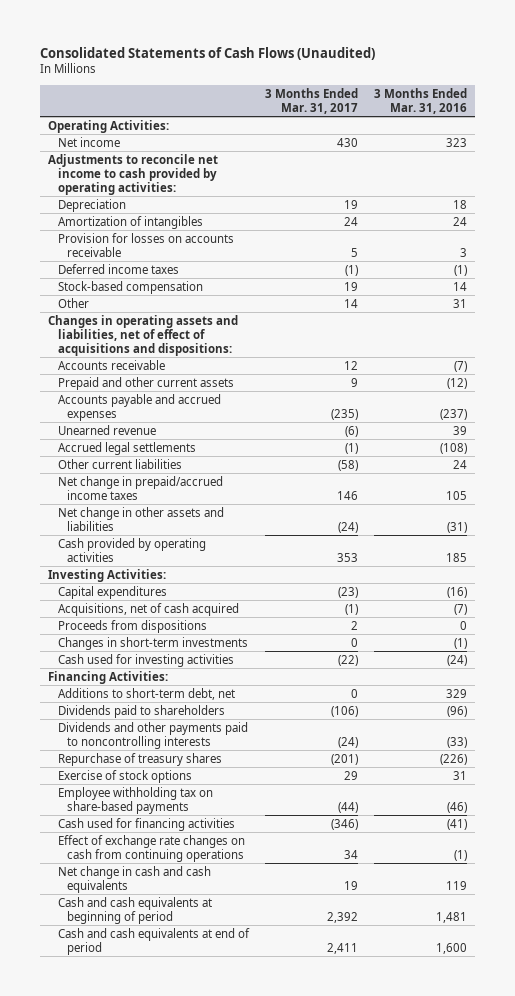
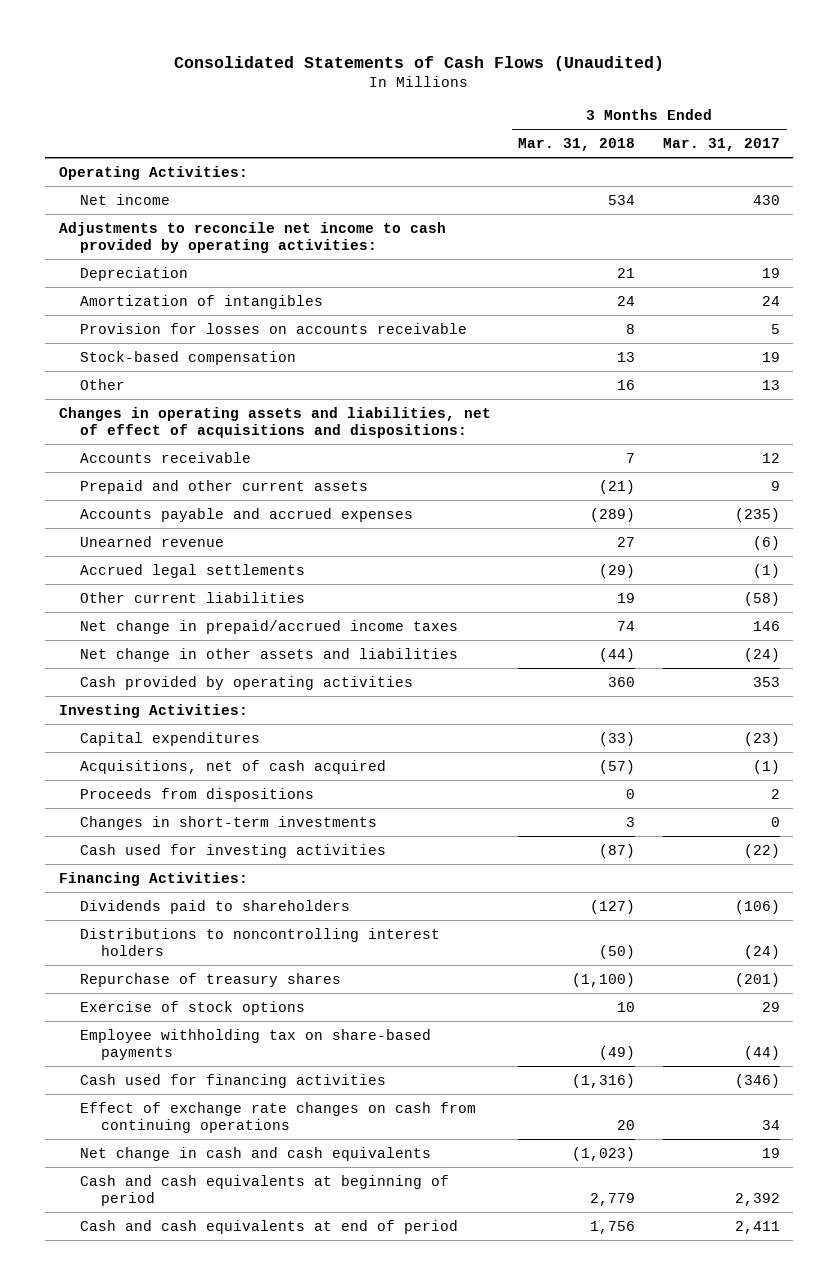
- | 3 Months Ended Mar. 31, 2017 | 3 Months Ended Mar. 31, 2016
+ | 3 Months Ended Mar. 31, 2018 | 3 Months Ended Mar. 31, 2017
- Deferred income taxes | (1) | (1)
- Other | 14 | 31
+ Other | 16 | 13
- Additions to short-term debt, net | 0 | 329
- Dividends and other payments paid to noncontrolling interests | (24) | (33)
+ Distributions to noncontrolling interest holders | (50) | (24)

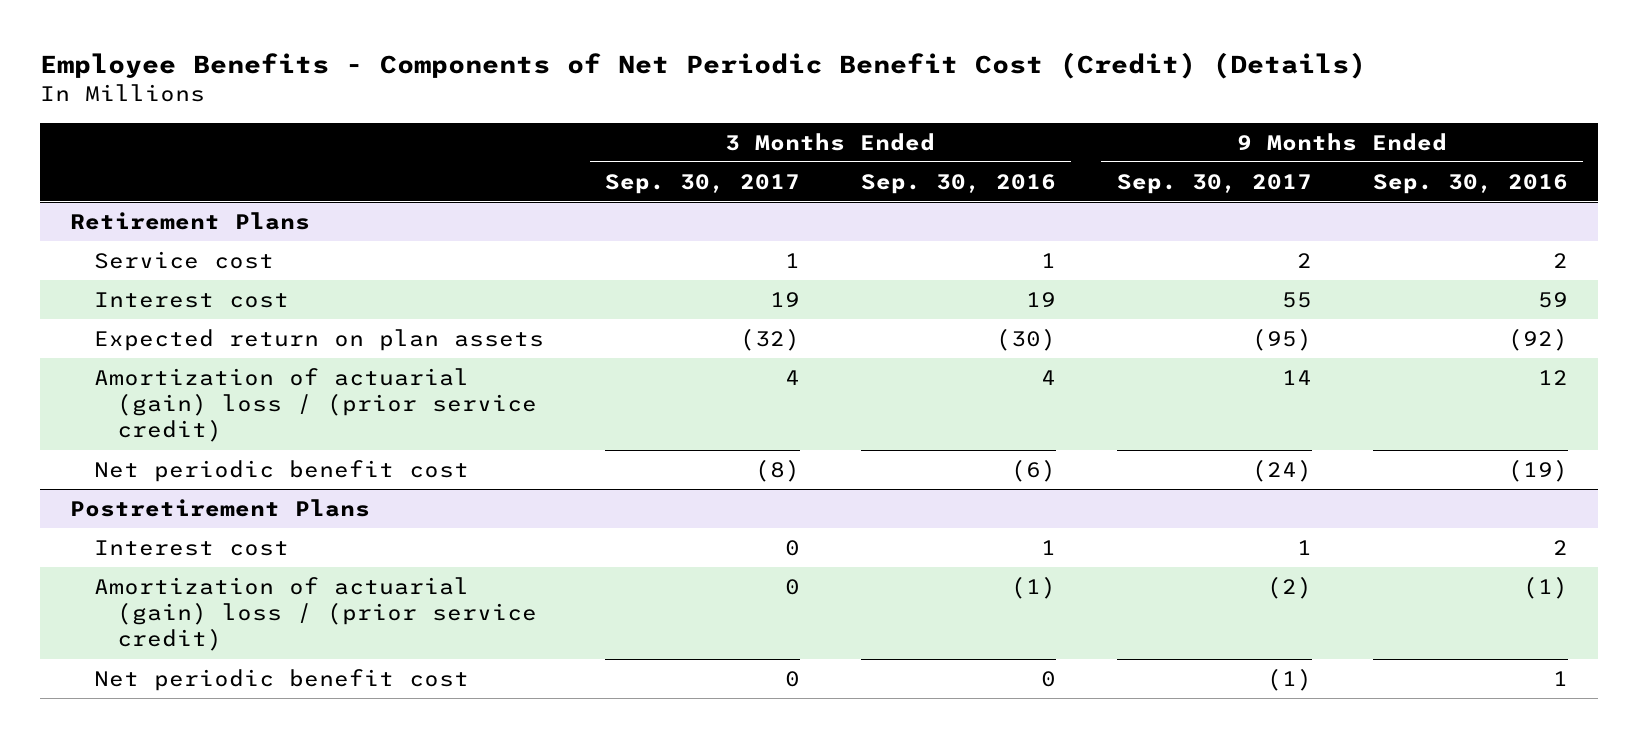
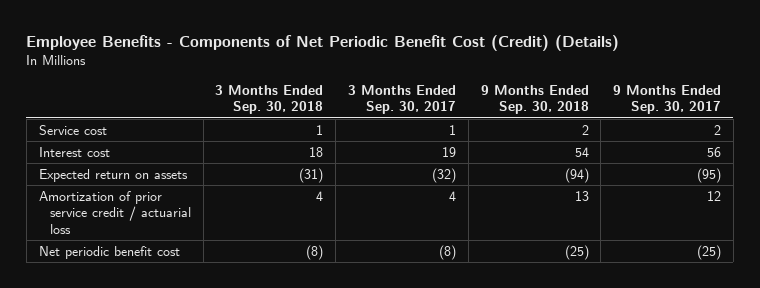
- | 3 Months Ended Sep. 30, 2017 | 3 Months Ended Sep. 30, 2016 | 9 Months Ended Sep. 30, 2017 | 9 Months Ended Sep. 30, 2016
+ | 3 Months Ended Sep. 30, 2018 | 3 Months Ended Sep. 30, 2017 | 9 Months Ended Sep. 30, 2018 | 9 Months Ended Sep. 30, 2017
- Retirement Plans
- Interest cost | 19 | 19 | 55 | 59
- Expected return on plan assets | (32) | (30) | (95) | (92)
- Amortization of actuarial (gain) loss / (prior service credit) | 4 | 4 | 14 | 12
- Net periodic benefit cost | (8) | (6) | (24) | (19)
- Postretirement Plans
- Interest cost | 0 | 1 | 1 | 2
- Amortization of actuarial (gain) loss / (prior service credit) | 0 | (1) | (2) | (1)
- Net periodic benefit cost | 0 | 0 | (1) | 1
+ Interest cost | 18 | 19 | 54 | 56
+ Expected return on assets | (31) | (32) | (94) | (95)
+ Amortization of prior service credit / actuarial loss | 4 | 4 | 13 | 12
+ Net periodic benefit cost | (8) | (8) | (25) | (25)

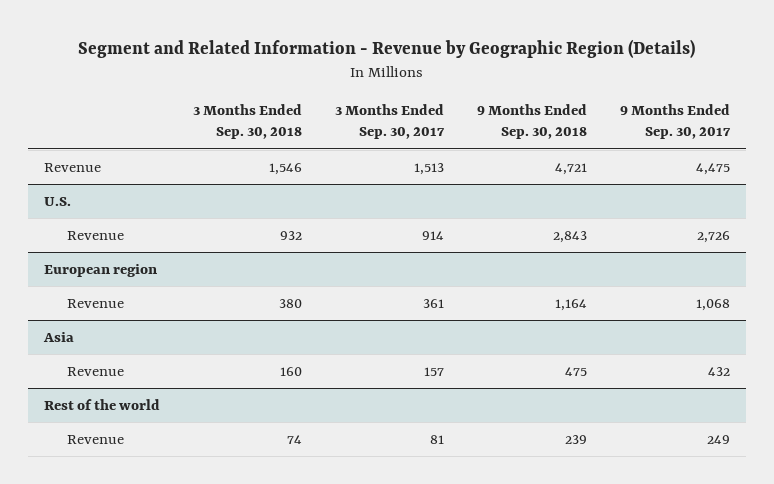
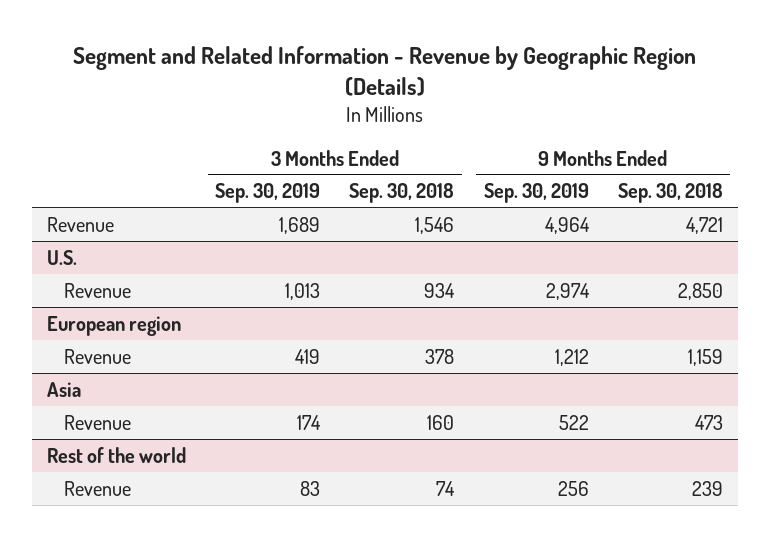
- | 3 Months Ended Sep. 30, 2018 | 3 Months Ended Sep. 30, 2017 | 9 Months Ended Sep. 30, 2018 | 9 Months Ended Sep. 30, 2017
+ | 3 Months Ended Sep. 30, 2019 | 3 Months Ended Sep. 30, 2018 | 9 Months Ended Sep. 30, 2019 | 9 Months Ended Sep. 30, 2018
@ U.S.
- Revenue | 932 | 914 | 2,843 | 2,726
+ Revenue | 1,013 | 934 | 2,974 | 2,850
@ European region
- Revenue | 380 | 361 | 1,164 | 1,068
+ Revenue | 419 | 378 | 1,212 | 1,159
@ Asia
- Revenue | 160 | 157 | 475 | 432
+ Revenue | 174 | 160 | 522 | 473

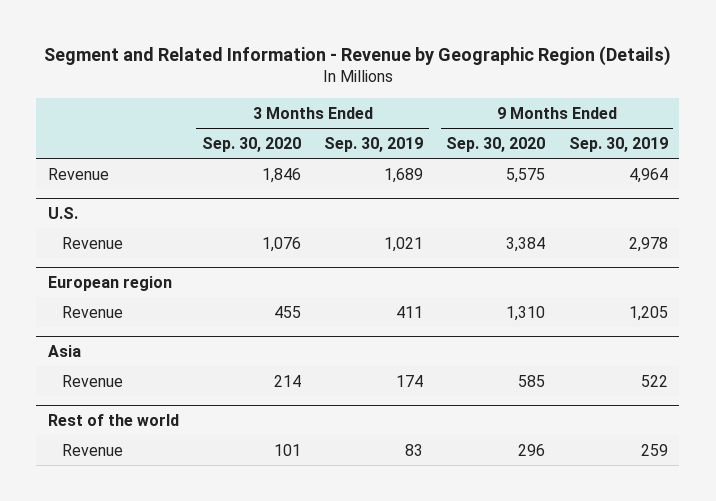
- | 3 Months Ended Sep. 30, 2019 | 3 Months Ended Sep. 30, 2018 | 9 Months Ended Sep. 30, 2019 | 9 Months Ended Sep. 30, 2018
+ | 3 Months Ended Sep. 30, 2020 | 3 Months Ended Sep. 30, 2019 | 9 Months Ended Sep. 30, 2020 | 9 Months Ended Sep. 30, 2019
@ U.S.
- Revenue | 1,013 | 934 | 2,974 | 2,850
+ Revenue | 1,076 | 1,021 | 3,384 | 2,978
@ European region
- Revenue | 419 | 378 | 1,212 | 1,159
+ Revenue | 455 | 411 | 1,310 | 1,205
@ Rest of the world
- Revenue | 83 | 74 | 256 | 239
+ Revenue | 101 | 83 | 296 | 259

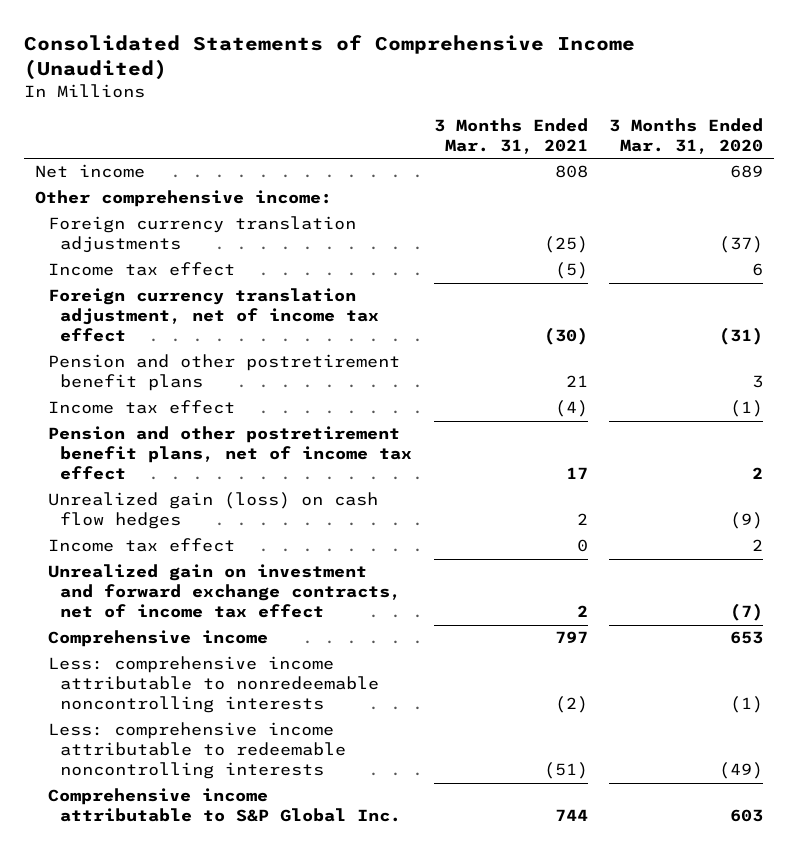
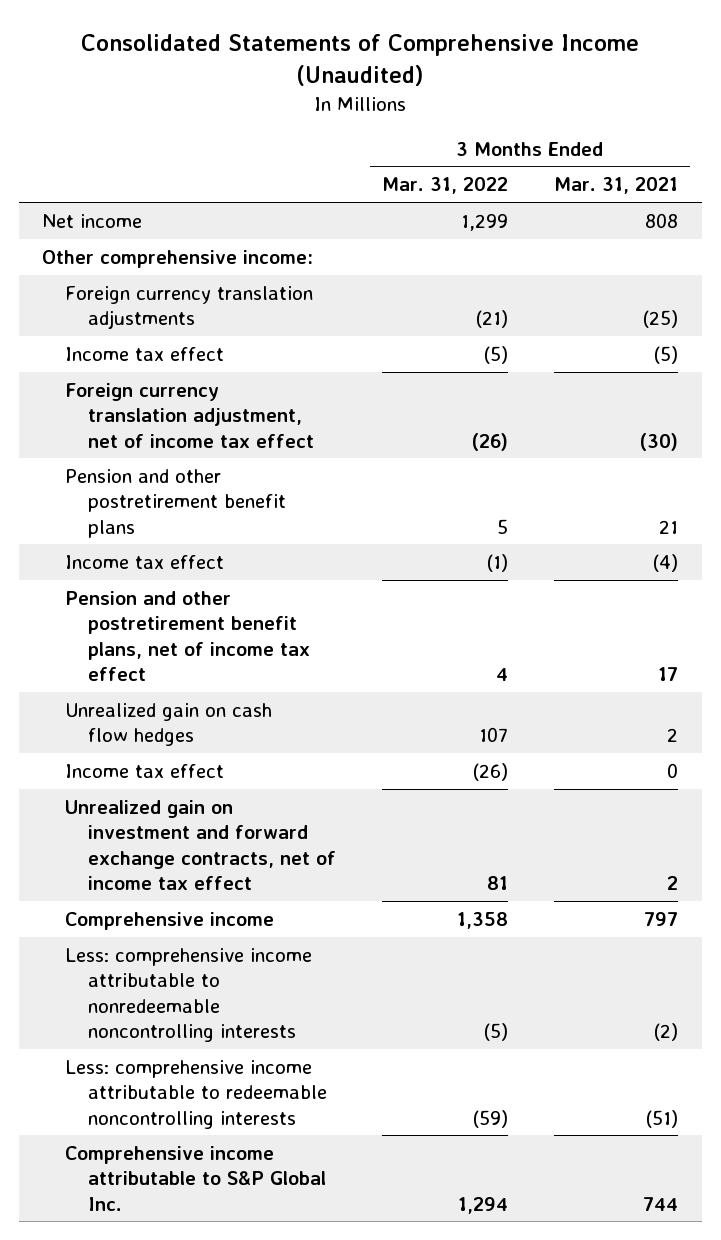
- | 3 Months Ended Mar. 31, 2021 | 3 Months Ended Mar. 31, 2020
+ | 3 Months Ended Mar. 31, 2022 | 3 Months Ended Mar. 31, 2021
- Unrealized gain (loss) on cash flow hedges | 2 | (9)
+ Unrealized gain on cash flow hedges | 107 | 2

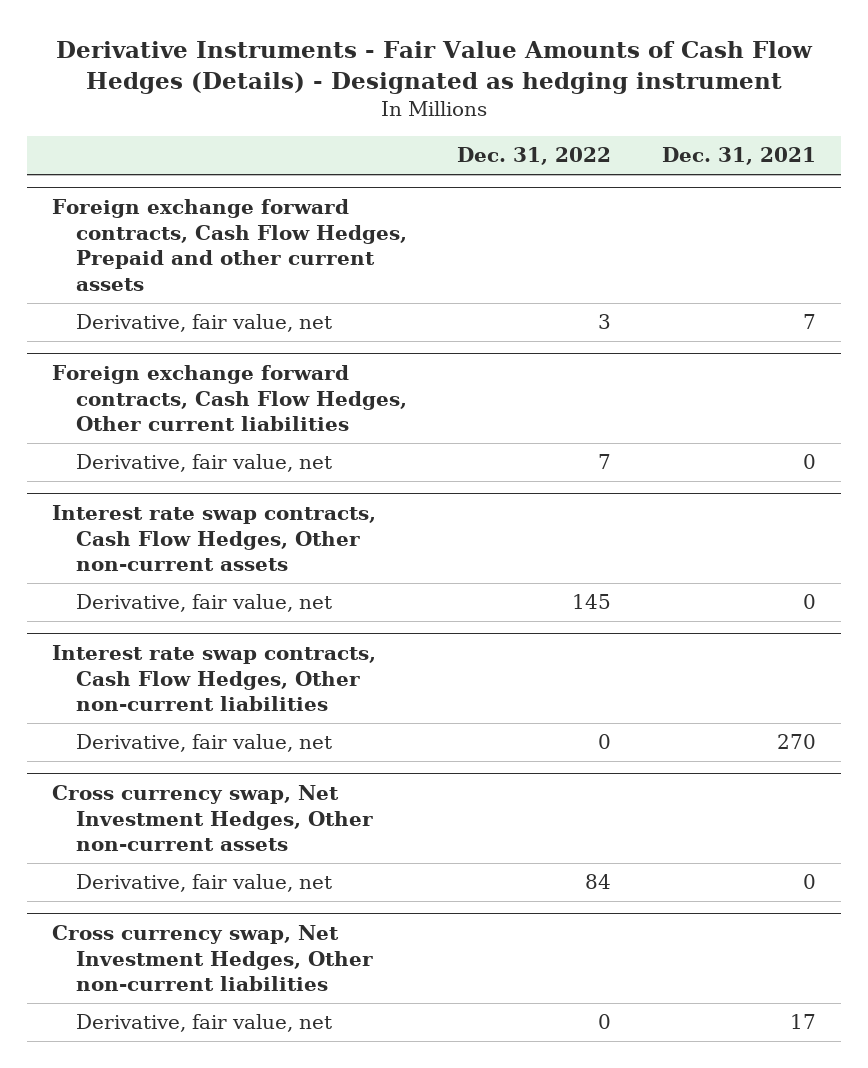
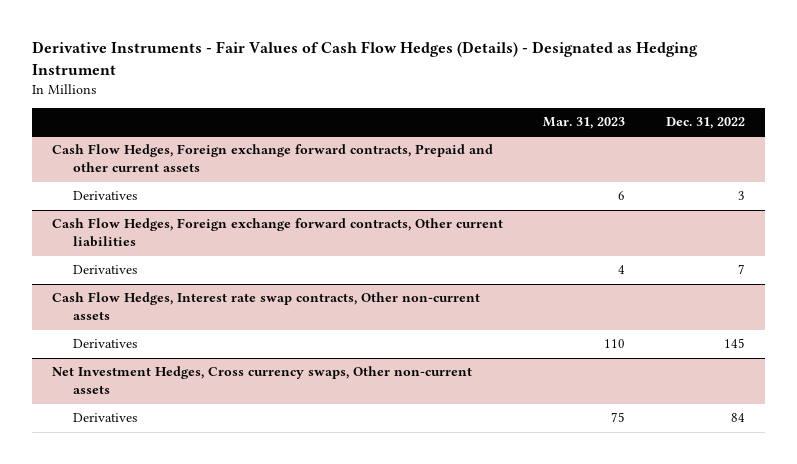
- Derivative Instruments - Fair Value Amounts of Cash Flow Hedges (Details) - Designated as hedging instrument
+ Derivative Instruments - Fair Values of Cash Flow Hedges (Details) - Designated as Hedging Instrument
- | Dec. 31, 2022 | Dec. 31, 2021
+ | Mar. 31, 2023 | Dec. 31, 2022
- Foreign exchange forward contracts, Cash Flow Hedges, Prepaid and other current assets
- Derivative, fair value, net | 3 | 7
- Foreign exchange forward contracts, Cash Flow Hedges, Other current liabilities
- Derivative, fair value, net | 7 | 0
- Interest rate swap contracts, Cash Flow Hedges, Other non-current assets
- Derivative, fair value, net | 145 | 0
- Interest rate swap contracts, Cash Flow Hedges, Other non-current liabilities
- Derivative, fair value, net | 0 | 270
- Cross currency swap, Net Investment Hedges, Other non-current assets
- Derivative, fair value, net | 84 | 0
- Cross currency swap, Net Investment Hedges, Other non-current liabilities
- Derivative, fair value, net | 0 | 17
+ Cash Flow Hedges, Foreign exchange forward contracts, Prepaid and other current assets
+ Derivatives | 6 | 3
+ Cash Flow Hedges, Foreign exchange forward contracts, Other current liabilities
+ Derivatives | 4 | 7
+ Cash Flow Hedges, Interest rate swap contracts, Other non-current assets
+ Derivatives | 110 | 145
+ Net Investment Hedges, Cross currency swaps, Other non-current assets
+ Derivatives | 75 | 84

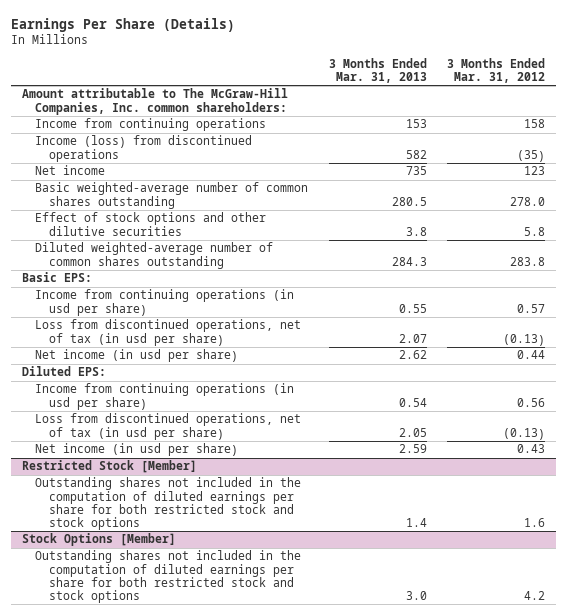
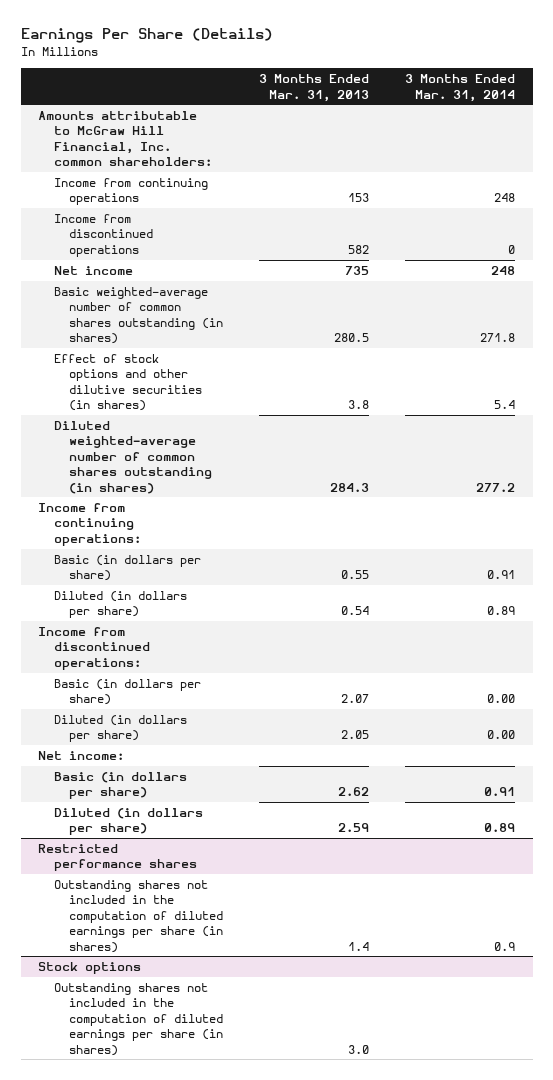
- | 3 Months Ended Mar. 31, 2013 | 3 Months Ended Mar. 31, 2012
+ | 3 Months Ended Mar. 31, 2013 | 3 Months Ended Mar. 31, 2014
- Amount attributable to The McGraw-Hill Companies, Inc. common shareholders:
+ Amounts attributable to McGraw Hill Financial, Inc. common shareholders:
- Income (loss) from discontinued operations | 582 | (35)
+ Income from discontinued operations | 582 | 0
- Basic weighted-average number of common shares outstanding | 280.5 | 278.0
- Effect of stock options and other dilutive securities | 3.8 | 5.8
- Diluted weighted-average number of common shares outstanding | 284.3 | 283.8
- Basic EPS:
- Income from continuing operations (in usd per share) | 0.55 | 0.57
- Loss from discontinued operations, net of tax (in usd per share) | 2.07 | (0.13)
- Net income (in usd per share) | 2.62 | 0.44
- Diluted EPS:
- Income from continuing operations (in usd per share) | 0.54 | 0.56
- Loss from discontinued operations, net of tax (in usd per share) | 2.05 | (0.13)
- Net income (in usd per share) | 2.59 | 0.43
- Restricted Stock [Member]
- Outstanding shares not included in the computation of diluted earnings per share for both restricted stock and stock options | 1.4 | 1.6
- Stock Options [Member]
- Outstanding shares not included in the computation of diluted earnings per share for both restricted stock and stock options | 3.0 | 4.2
+ Basic weighted-average number of common shares outstanding (in shares) | 280.5 | 271.8
+ Effect of stock options and other dilutive securities (in shares) | 3.8 | 5.4
+ Diluted weighted-average number of common shares outstanding (in shares) | 284.3 | 277.2
+ Income from continuing operations:
+ Basic (in dollars per share) | 0.55 | 0.91
+ Diluted (in dollars per share) | 0.54 | 0.89
+ Income from discontinued operations:
+ Basic (in dollars per share) | 2.07 | 0.00
+ Diluted (in dollars per share) | 2.05 | 0.00
+ Net income:
+ Basic (in dollars per share) | 2.62 | 0.91
+ Diluted (in dollars per share) | 2.59 | 0.89
+ Restricted performance shares
+ Outstanding shares not included in the computation of diluted earnings per share (in shares) | 1.4 | 0.9
+ Stock options
+ Outstanding shares not included in the computation of diluted earnings per share (in shares) | 3.0 |

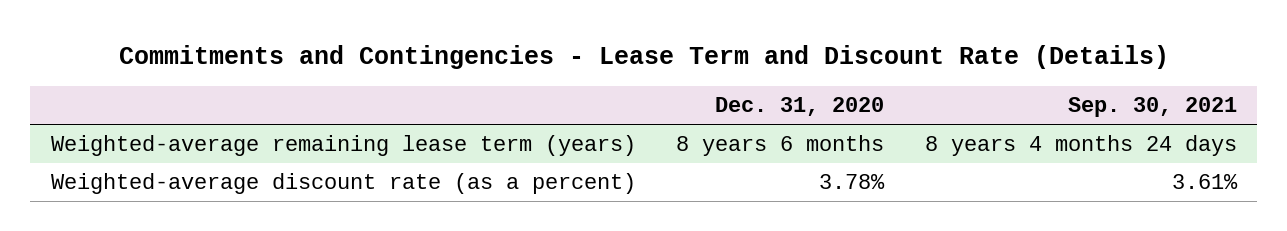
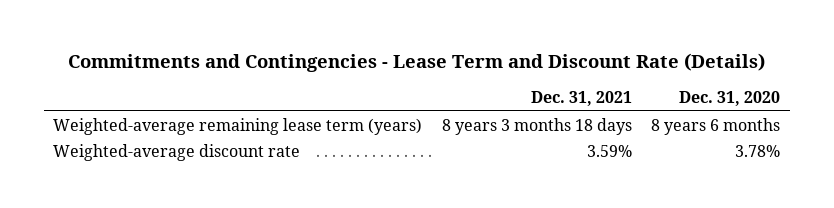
- | Dec. 31, 2020 | Sep. 30, 2021
+ | Dec. 31, 2021 | Dec. 31, 2020
- Weighted-average discount rate (as a percent) | 3.78% | 3.61%
+ Weighted-average discount rate | 3.59% | 3.78%

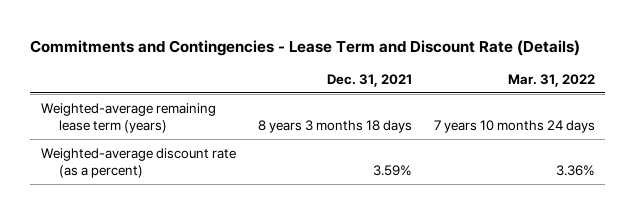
- | Dec. 31, 2021 | Dec. 31, 2020
+ | Dec. 31, 2021 | Mar. 31, 2022
- Weighted-average discount rate | 3.59% | 3.78%
+ Weighted-average discount rate (as a percent) | 3.59% | 3.36%

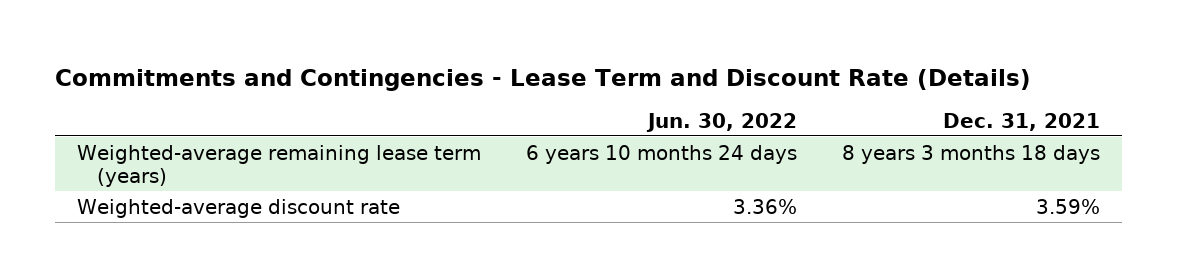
- | Dec. 31, 2021 | Mar. 31, 2022
+ | Jun. 30, 2022 | Dec. 31, 2021
- Weighted-average discount rate (as a percent) | 3.59% | 3.36%
+ Weighted-average discount rate | 3.36% | 3.59%

